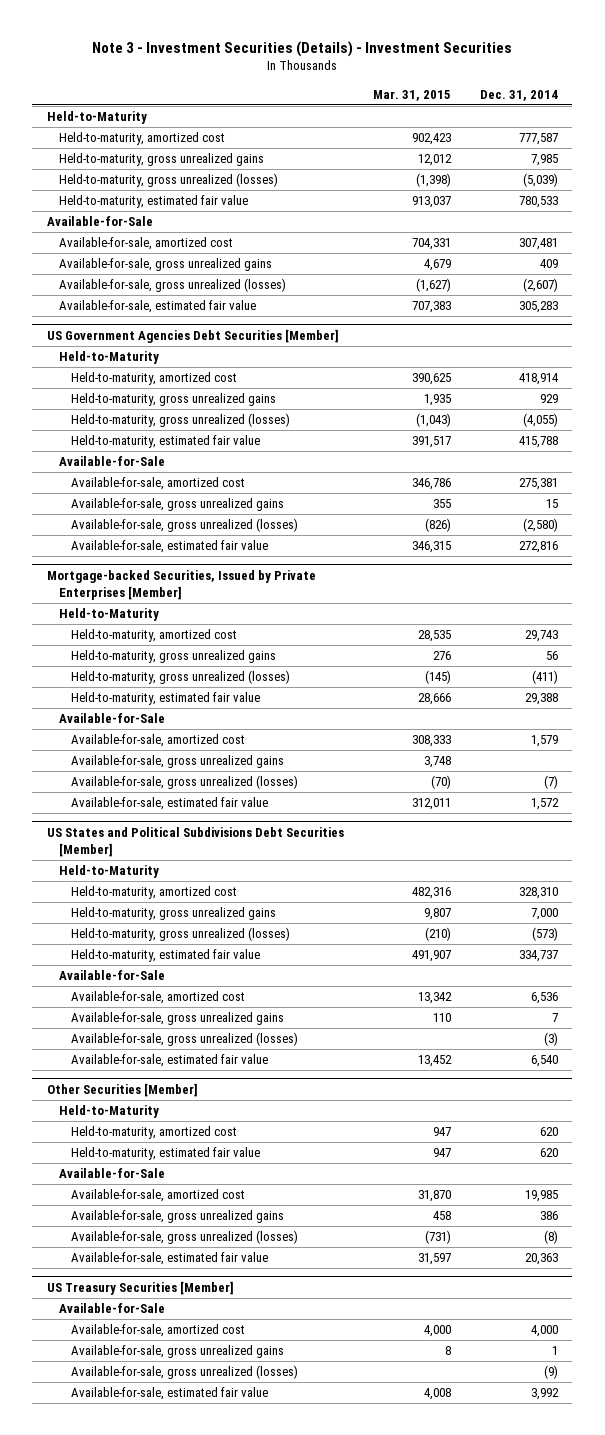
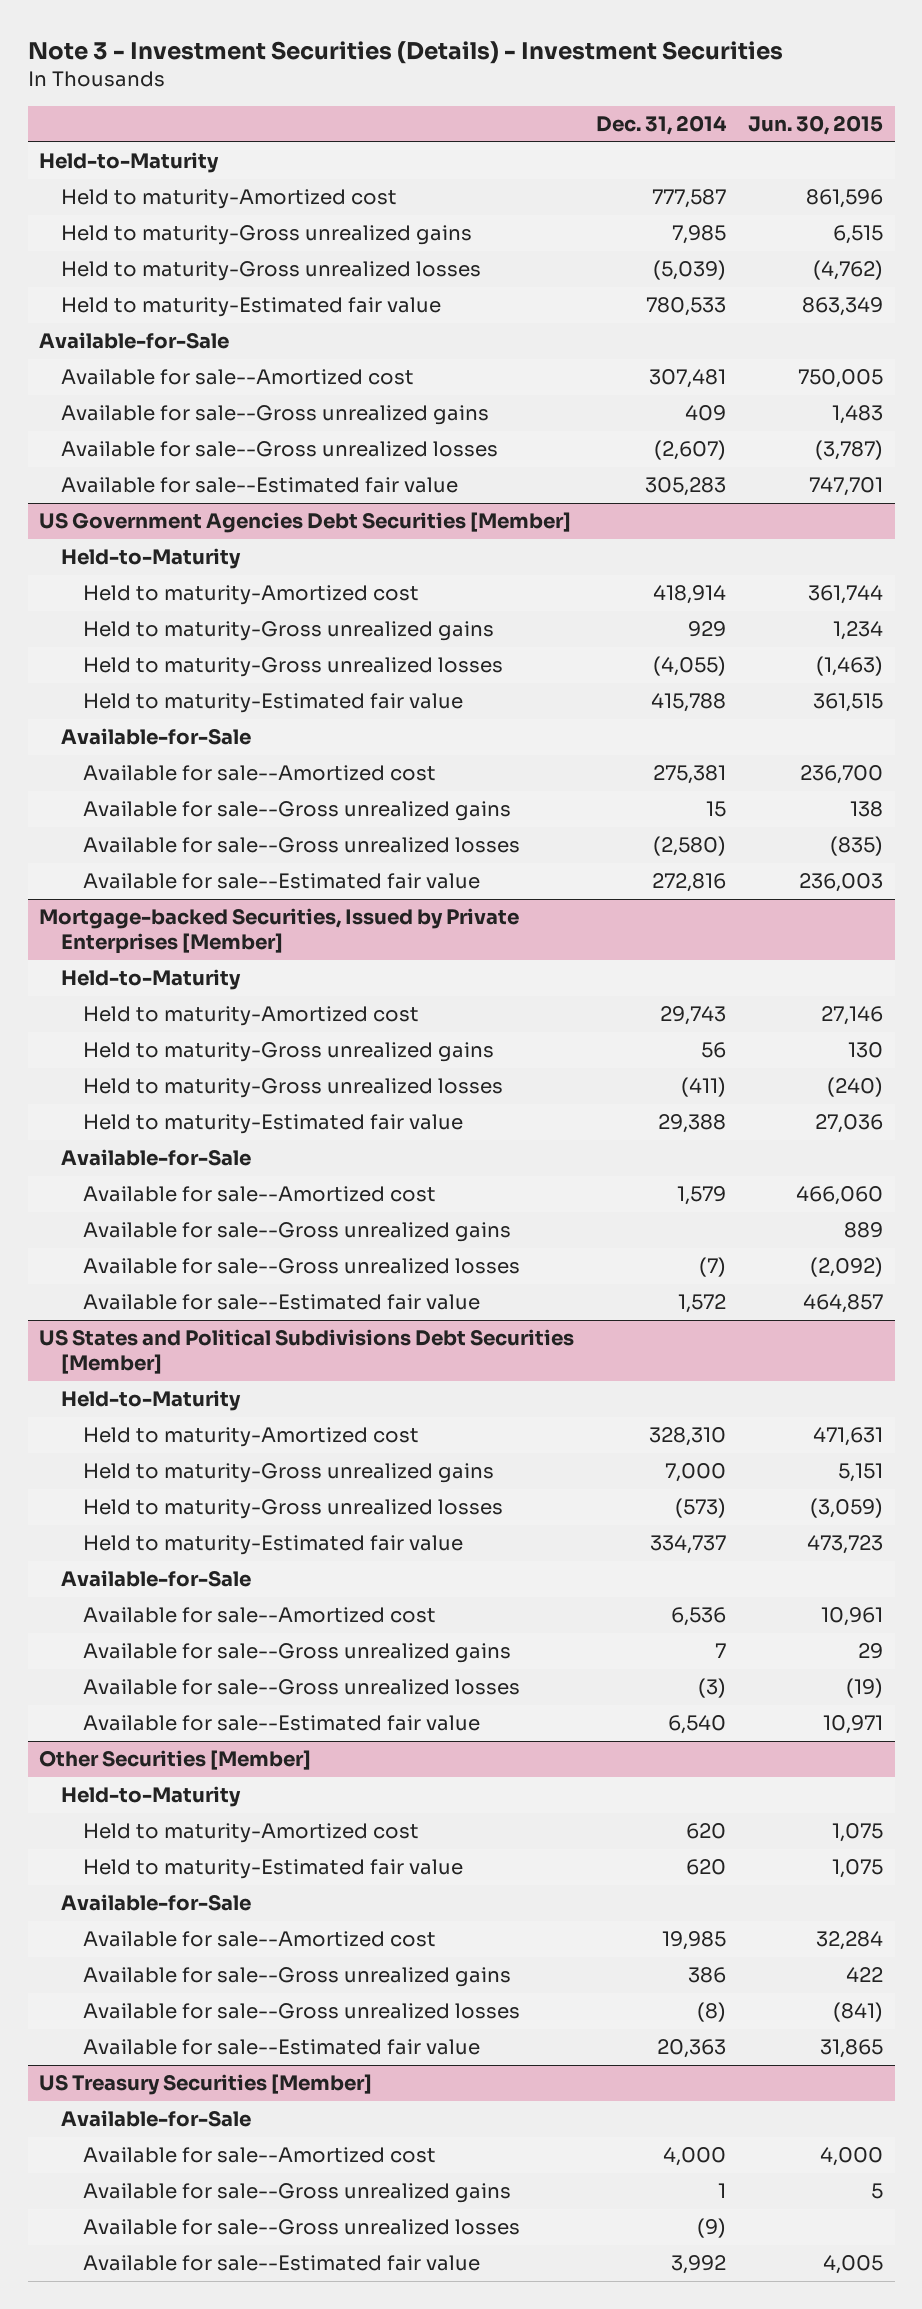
- | Mar. 31, 2015 | Dec. 31, 2014
+ | Dec. 31, 2014 | Jun. 30, 2015
- Held-to-maturity, amortized cost | 902,423 | 777,587
- Held-to-maturity, gross unrealized gains | 12,012 | 7,985
- Held-to-maturity, gross unrealized (losses) | (1,398) | (5,039)
- Held-to-maturity, estimated fair value | 913,037 | 780,533
+ Held to maturity-Amortized cost | 777,587 | 861,596
+ Held to maturity-Gross unrealized gains | 7,985 | 6,515
+ Held to maturity-Gross unrealized losses | (5,039) | (4,762)
+ Held to maturity-Estimated fair value | 780,533 | 863,349
- Available-for-sale, amortized cost | 704,331 | 307,481
- Available-for-sale, gross unrealized gains | 4,679 | 409
- Available-for-sale, gross unrealized (losses) | (1,627) | (2,607)
- Available-for-sale, estimated fair value | 707,383 | 305,283
+ Available for sale--Amortized cost | 307,481 | 750,005
+ Available for sale--Gross unrealized gains | 409 | 1,483
+ Available for sale--Gross unrealized losses | (2,607) | (3,787)
+ Available for sale--Estimated fair value | 305,283 | 747,701
@ US Government Agencies Debt Securities [Member]
- Held-to-maturity, amortized cost | 390,625 | 418,914
- Held-to-maturity, gross unrealized gains | 1,935 | 929
- Held-to-maturity, gross unrealized (losses) | (1,043) | (4,055)
- Held-to-maturity, estimated fair value | 391,517 | 415,788
+ Held to maturity-Amortized cost | 418,914 | 361,744
+ Held to maturity-Gross unrealized gains | 929 | 1,234
+ Held to maturity-Gross unrealized losses | (4,055) | (1,463)
+ Held to maturity-Estimated fair value | 415,788 | 361,515
- Available-for-sale, amortized cost | 346,786 | 275,381
- Available-for-sale, gross unrealized gains | 355 | 15
- Available-for-sale, gross unrealized (losses) | (826) | (2,580)
- Available-for-sale, estimated fair value | 346,315 | 272,816
+ Available for sale--Amortized cost | 275,381 | 236,700
+ Available for sale--Gross unrealized gains | 15 | 138
+ Available for sale--Gross unrealized losses | (2,580) | (835)
+ Available for sale--Estimated fair value | 272,816 | 236,003
@ Mortgage-backed Securities, Issued by Private Enterprises [Member]
- Held-to-maturity, amortized cost | 28,535 | 29,743
- Held-to-maturity, gross unrealized gains | 276 | 56
- Held-to-maturity, gross unrealized (losses) | (145) | (411)
- Held-to-maturity, estimated fair value | 28,666 | 29,388
+ Held to maturity-Amortized cost | 29,743 | 27,146
+ Held to maturity-Gross unrealized gains | 56 | 130
+ Held to maturity-Gross unrealized losses | (411) | (240)
+ Held to maturity-Estimated fair value | 29,388 | 27,036
- Available-for-sale, amortized cost | 308,333 | 1,579
- Available-for-sale, gross unrealized gains | 3,748 |
- Available-for-sale, gross unrealized (losses) | (70) | (7)
- Available-for-sale, estimated fair value | 312,011 | 1,572
+ Available for sale--Amortized cost | 1,579 | 466,060
+ Available for sale--Gross unrealized gains | | 889
+ Available for sale--Gross unrealized losses | (7) | (2,092)
+ Available for sale--Estimated fair value | 1,572 | 464,857
@ US States and Political Subdivisions Debt Securities [Member]
- Held-to-maturity, amortized cost | 482,316 | 328,310
- Held-to-maturity, gross unrealized gains | 9,807 | 7,000
- Held-to-maturity, gross unrealized (losses) | (210) | (573)
- Held-to-maturity, estimated fair value | 491,907 | 334,737
+ Held to maturity-Amortized cost | 328,310 | 471,631
+ Held to maturity-Gross unrealized gains | 7,000 | 5,151
+ Held to maturity-Gross unrealized losses | (573) | (3,059)
+ Held to maturity-Estimated fair value | 334,737 | 473,723
- Available-for-sale, amortized cost | 13,342 | 6,536
- Available-for-sale, gross unrealized gains | 110 | 7
- Available-for-sale, gross unrealized (losses) | | (3)
- Available-for-sale, estimated fair value | 13,452 | 6,540
+ Available for sale--Amortized cost | 6,536 | 10,961
+ Available for sale--Gross unrealized gains | 7 | 29
+ Available for sale--Gross unrealized losses | (3) | (19)
+ Available for sale--Estimated fair value | 6,540 | 10,971
@ Other Securities [Member]
- Held-to-maturity, amortized cost | 947 | 620
- Held-to-maturity, estimated fair value | 947 | 620
+ Held to maturity-Amortized cost | 620 | 1,075
+ Held to maturity-Estimated fair value | 620 | 1,075
- Available-for-sale, amortized cost | 31,870 | 19,985
- Available-for-sale, gross unrealized gains | 458 | 386
- Available-for-sale, gross unrealized (losses) | (731) | (8)
- Available-for-sale, estimated fair value | 31,597 | 20,363
+ Available for sale--Amortized cost | 19,985 | 32,284
+ Available for sale--Gross unrealized gains | 386 | 422
+ Available for sale--Gross unrealized losses | (8) | (841)
+ Available for sale--Estimated fair value | 20,363 | 31,865
@ US Treasury Securities [Member]
- Available-for-sale, amortized cost | 4,000 | 4,000
- Available-for-sale, gross unrealized gains | 8 | 1
- Available-for-sale, gross unrealized (losses) | | (9)
- Available-for-sale, estimated fair value | 4,008 | 3,992
+ Available for sale--Amortized cost | 4,000 | 4,000
+ Available for sale--Gross unrealized gains | 1 | 5
+ Available for sale--Gross unrealized losses | (9) |
+ Available for sale--Estimated fair value | 3,992 | 4,005

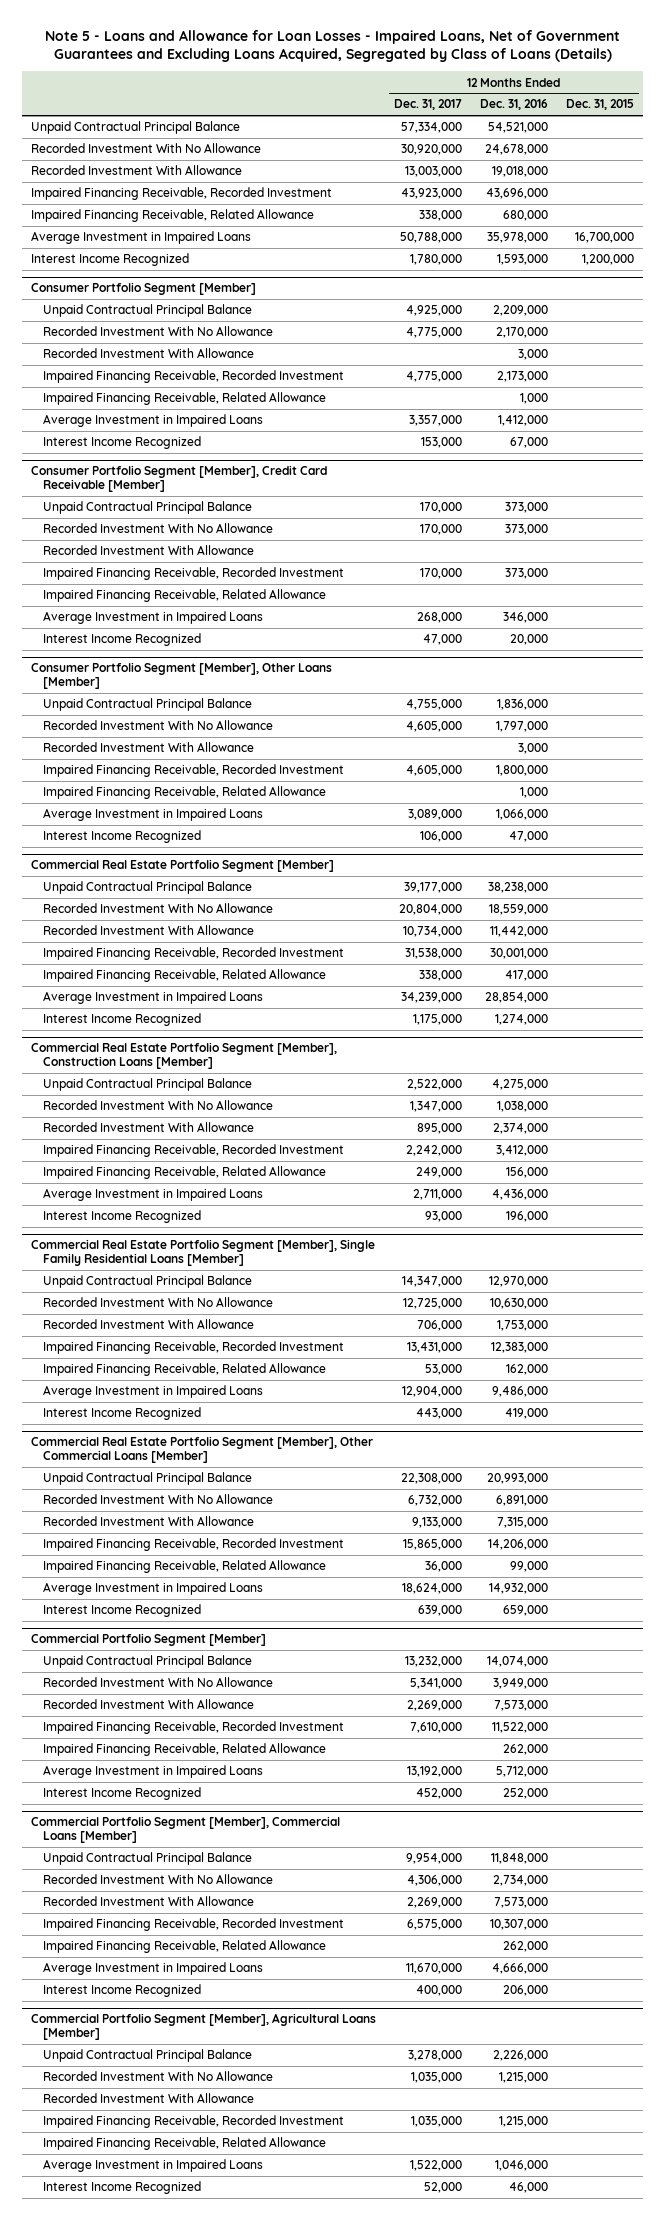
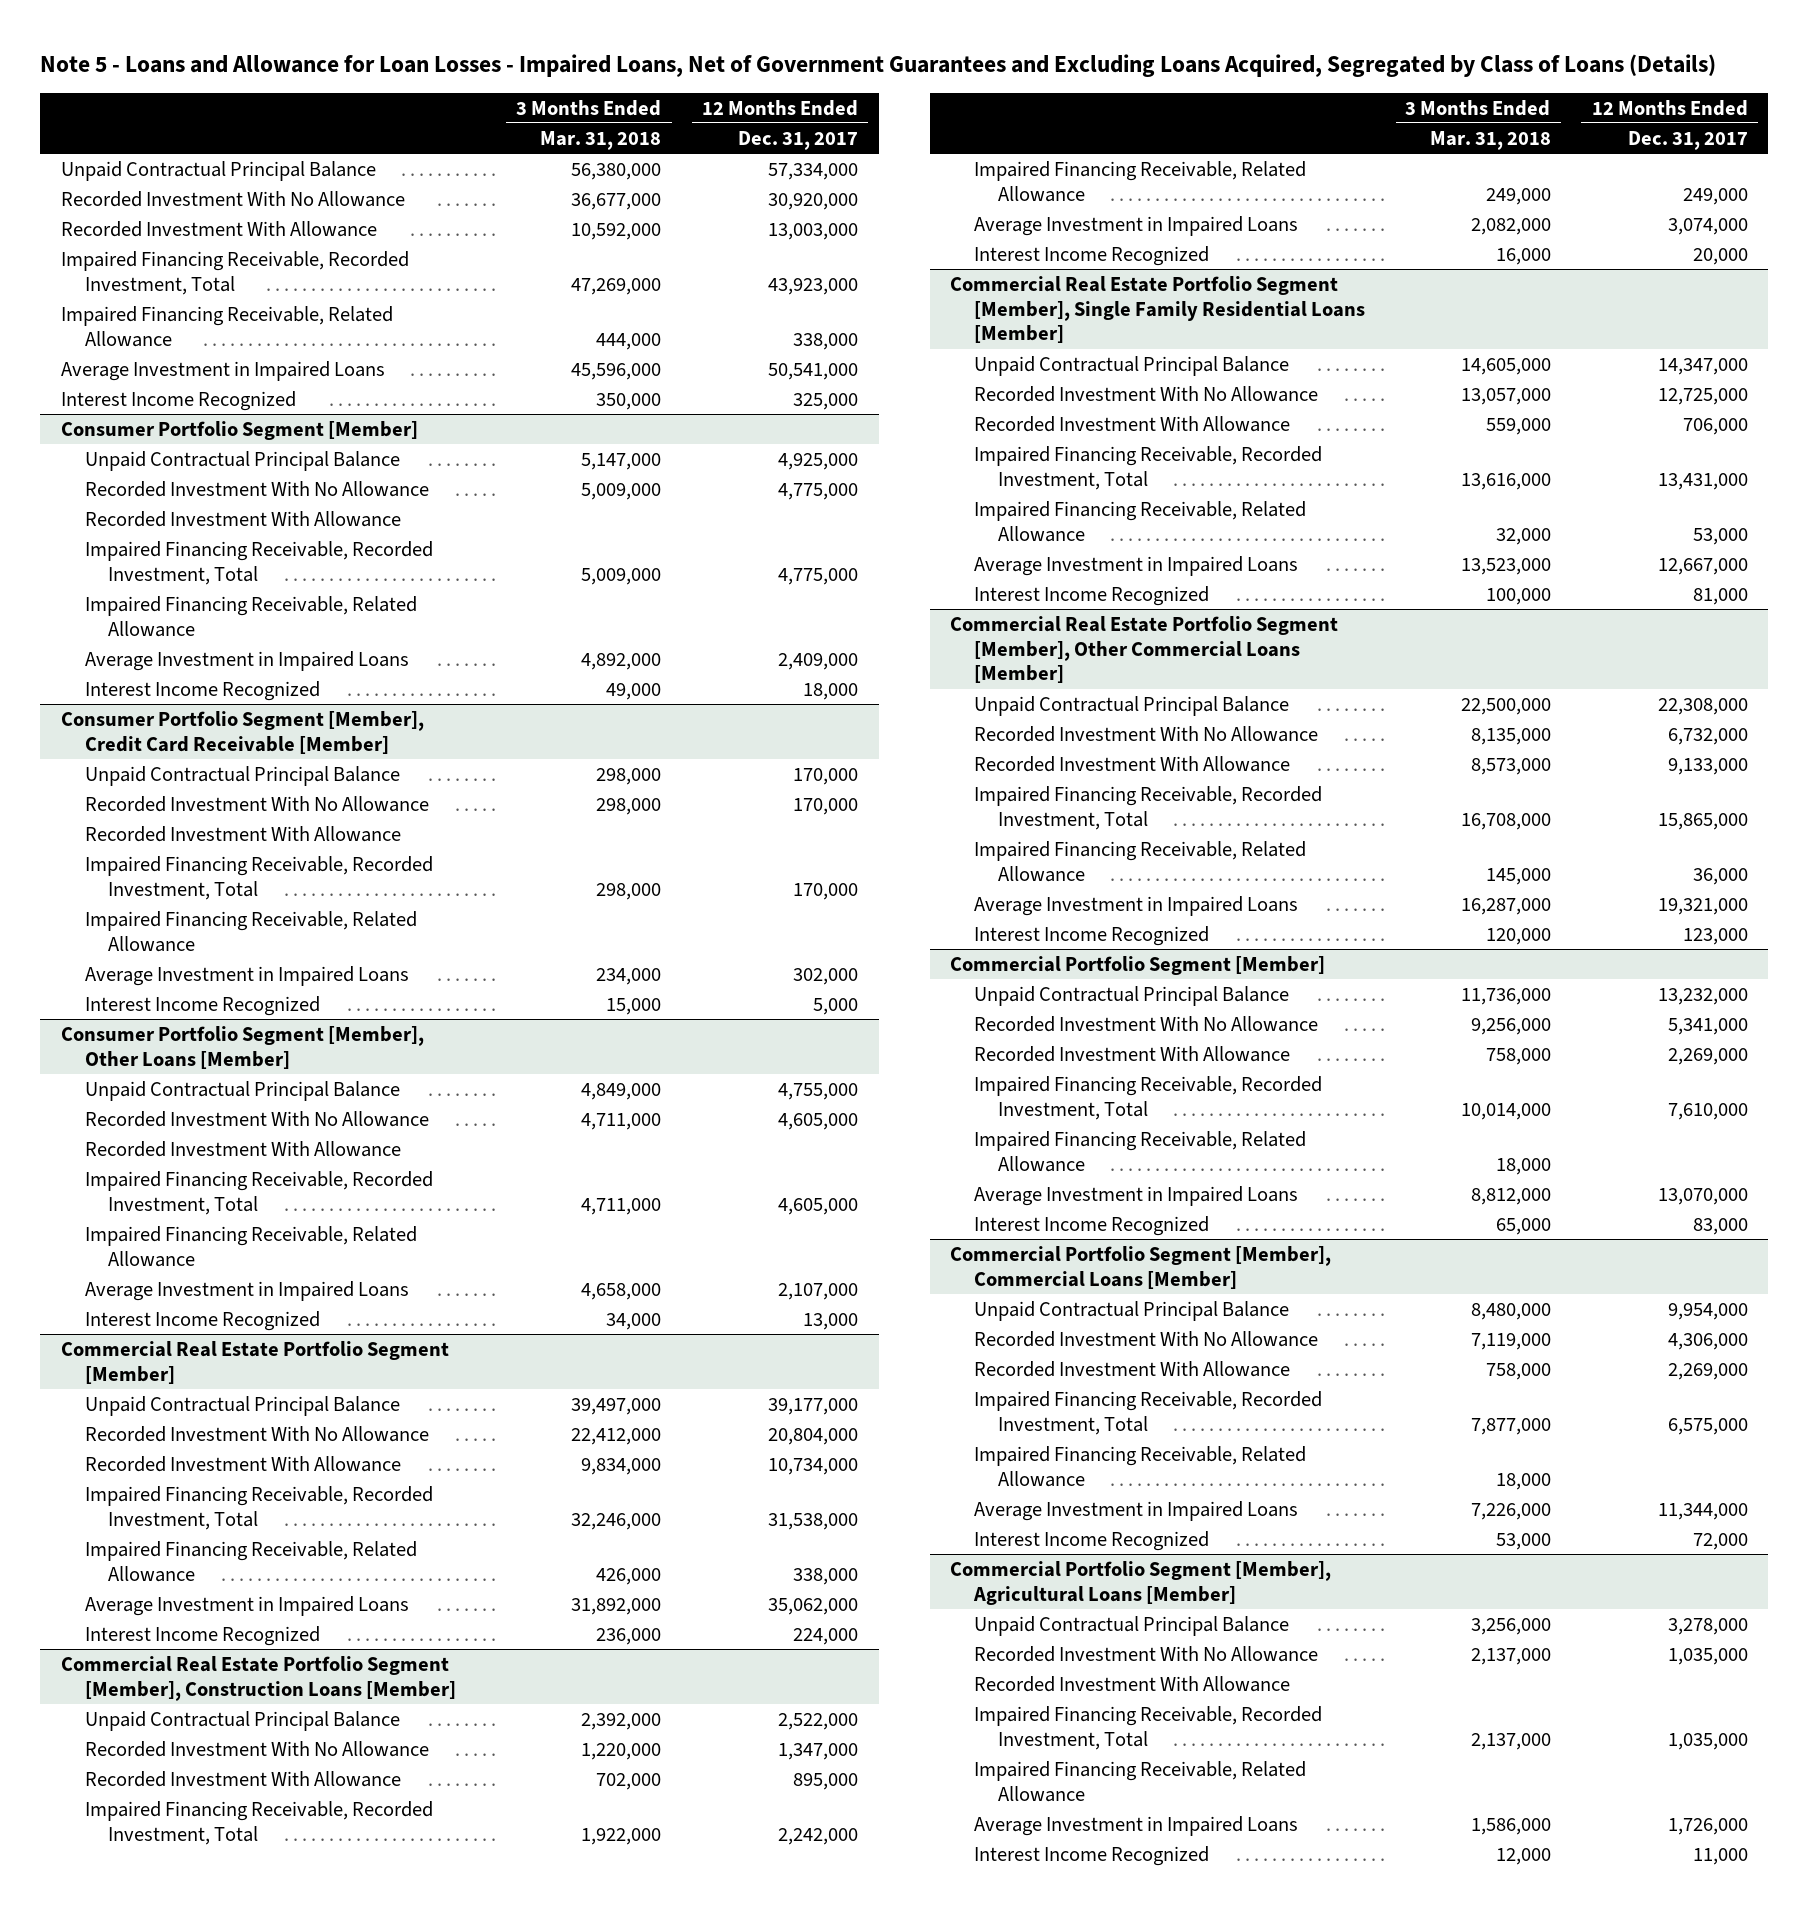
- | 12 Months Ended Dec. 31, 2017 | 12 Months Ended Dec. 31, 2016 | 12 Months Ended Dec. 31, 2015
+ | 3 Months Ended Mar. 31, 2018 | 12 Months Ended Dec. 31, 2017
- Impaired Financing Receivable, Recorded Investment | 43,923,000 | 43,696,000 |
+ Impaired Financing Receivable, Recorded Investment, Total | 47,269,000 | 43,923,000
- Average Investment in Impaired Loans | 50,788,000 | 35,978,000 | 16,700,000
- Interest Income Recognized | 1,780,000 | 1,593,000 | 1,200,000
+ Average Investment in Impaired Loans | 45,596,000 | 50,541,000
+ Interest Income Recognized | 350,000 | 325,000
@ Consumer Portfolio Segment [Member]
- Impaired Financing Receivable, Recorded Investment | 4,775,000 | 2,173,000 |
+ Impaired Financing Receivable, Recorded Investment, Total | 5,009,000 | 4,775,000
- Average Investment in Impaired Loans | 3,357,000 | 1,412,000 |
- Interest Income Recognized | 153,000 | 67,000 |
+ Average Investment in Impaired Loans | 4,892,000 | 2,409,000
+ Interest Income Recognized | 49,000 | 18,000
@ Consumer Portfolio Segment [Member], Credit Card Receivable [Member]
- Impaired Financing Receivable, Recorded Investment | 170,000 | 373,000 |
+ Impaired Financing Receivable, Recorded Investment, Total | 298,000 | 170,000
- Average Investment in Impaired Loans | 268,000 | 346,000 |
- Interest Income Recognized | 47,000 | 20,000 |
+ Average Investment in Impaired Loans | 234,000 | 302,000
+ Interest Income Recognized | 15,000 | 5,000
@ Consumer Portfolio Segment [Member], Other Loans [Member]
- Impaired Financing Receivable, Recorded Investment | 4,605,000 | 1,800,000 |
+ Impaired Financing Receivable, Recorded Investment, Total | 4,711,000 | 4,605,000
- Average Investment in Impaired Loans | 3,089,000 | 1,066,000 |
- Interest Income Recognized | 106,000 | 47,000 |
+ Average Investment in Impaired Loans | 4,658,000 | 2,107,000
+ Interest Income Recognized | 34,000 | 13,000
@ Commercial Real Estate Portfolio Segment [Member]
- Impaired Financing Receivable, Recorded Investment | 31,538,000 | 30,001,000 |
+ Impaired Financing Receivable, Recorded Investment, Total | 32,246,000 | 31,538,000
- Average Investment in Impaired Loans | 34,239,000 | 28,854,000 |
- Interest Income Recognized | 1,175,000 | 1,274,000 |
+ Average Investment in Impaired Loans | 31,892,000 | 35,062,000
+ Interest Income Recognized | 236,000 | 224,000
@ Commercial Real Estate Portfolio Segment [Member], Construction Loans [Member]
- Impaired Financing Receivable, Recorded Investment | 2,242,000 | 3,412,000 |
+ Impaired Financing Receivable, Recorded Investment, Total | 1,922,000 | 2,242,000
- Average Investment in Impaired Loans | 2,711,000 | 4,436,000 |
- Interest Income Recognized | 93,000 | 196,000 |
+ Average Investment in Impaired Loans | 2,082,000 | 3,074,000
+ Interest Income Recognized | 16,000 | 20,000
@ Commercial Real Estate Portfolio Segment [Member], Single Family Residential Loans [Member]
- Impaired Financing Receivable, Recorded Investment | 13,431,000 | 12,383,000 |
+ Impaired Financing Receivable, Recorded Investment, Total | 13,616,000 | 13,431,000
- Average Investment in Impaired Loans | 12,904,000 | 9,486,000 |
- Interest Income Recognized | 443,000 | 419,000 |
+ Average Investment in Impaired Loans | 13,523,000 | 12,667,000
+ Interest Income Recognized | 100,000 | 81,000
@ Commercial Real Estate Portfolio Segment [Member], Other Commercial Loans [Member]
- Impaired Financing Receivable, Recorded Investment | 15,865,000 | 14,206,000 |
+ Impaired Financing Receivable, Recorded Investment, Total | 16,708,000 | 15,865,000
- Average Investment in Impaired Loans | 18,624,000 | 14,932,000 |
- Interest Income Recognized | 639,000 | 659,000 |
+ Average Investment in Impaired Loans | 16,287,000 | 19,321,000
+ Interest Income Recognized | 120,000 | 123,000
@ Commercial Portfolio Segment [Member]
- Impaired Financing Receivable, Recorded Investment | 7,610,000 | 11,522,000 |
+ Impaired Financing Receivable, Recorded Investment, Total | 10,014,000 | 7,610,000
- Average Investment in Impaired Loans | 13,192,000 | 5,712,000 |
- Interest Income Recognized | 452,000 | 252,000 |
+ Average Investment in Impaired Loans | 8,812,000 | 13,070,000
+ Interest Income Recognized | 65,000 | 83,000
@ Commercial Portfolio Segment [Member], Commercial Loans [Member]
- Impaired Financing Receivable, Recorded Investment | 6,575,000 | 10,307,000 |
+ Impaired Financing Receivable, Recorded Investment, Total | 7,877,000 | 6,575,000
- Average Investment in Impaired Loans | 11,670,000 | 4,666,000 |
- Interest Income Recognized | 400,000 | 206,000 |
+ Average Investment in Impaired Loans | 7,226,000 | 11,344,000
+ Interest Income Recognized | 53,000 | 72,000
@ Commercial Portfolio Segment [Member], Agricultural Loans [Member]
- Impaired Financing Receivable, Recorded Investment | 1,035,000 | 1,215,000 |
+ Impaired Financing Receivable, Recorded Investment, Total | 2,137,000 | 1,035,000
- Average Investment in Impaired Loans | 1,522,000 | 1,046,000 |
- Interest Income Recognized | 52,000 | 46,000 |
+ Average Investment in Impaired Loans | 1,586,000 | 1,726,000
+ Interest Income Recognized | 12,000 | 11,000

